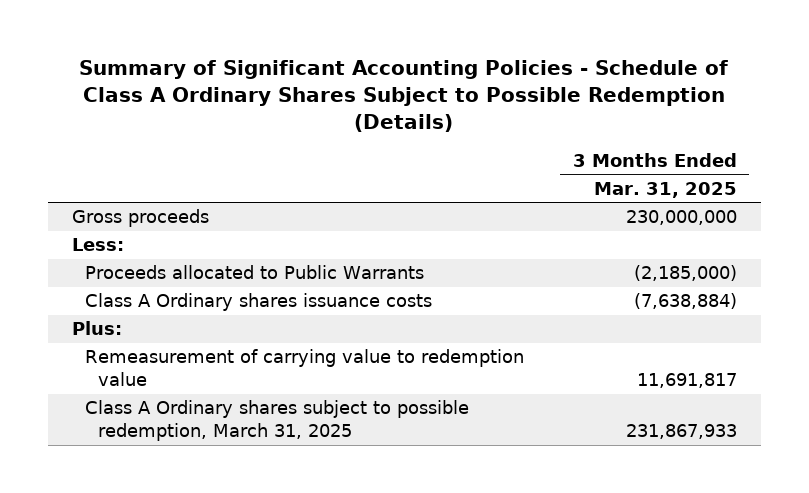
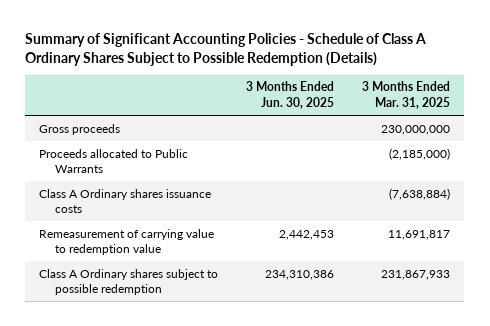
- | 3 Months Ended Mar. 31, 2025
+ | 3 Months Ended Jun. 30, 2025 | 3 Months Ended Mar. 31, 2025
- Less:
- Plus:
- Class A Ordinary shares subject to possible redemption, March 31, 2025 | 231,867,933
+ Class A Ordinary shares subject to possible redemption | 234,310,386 | 231,867,933

